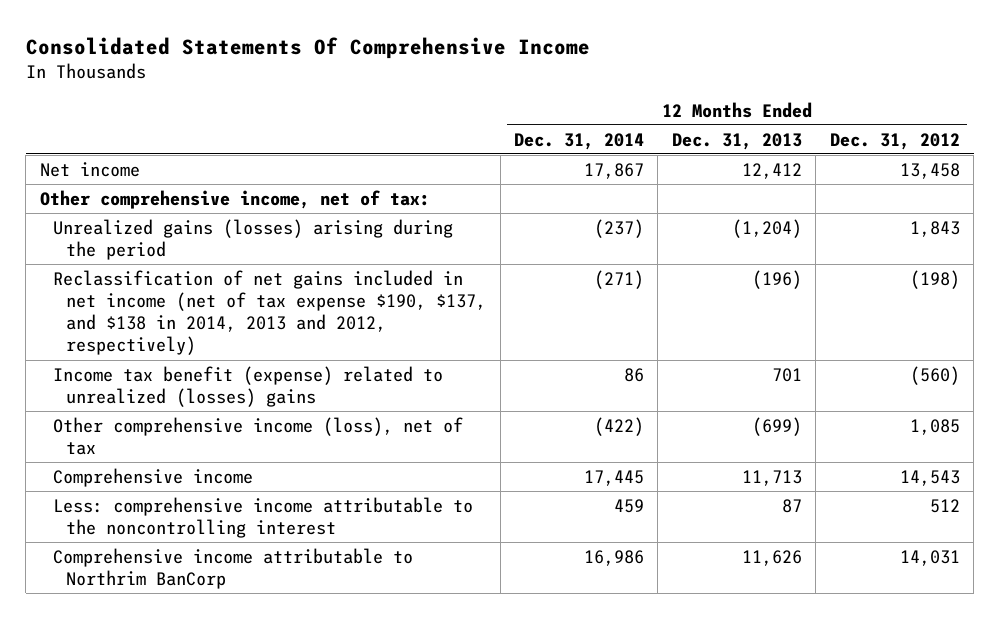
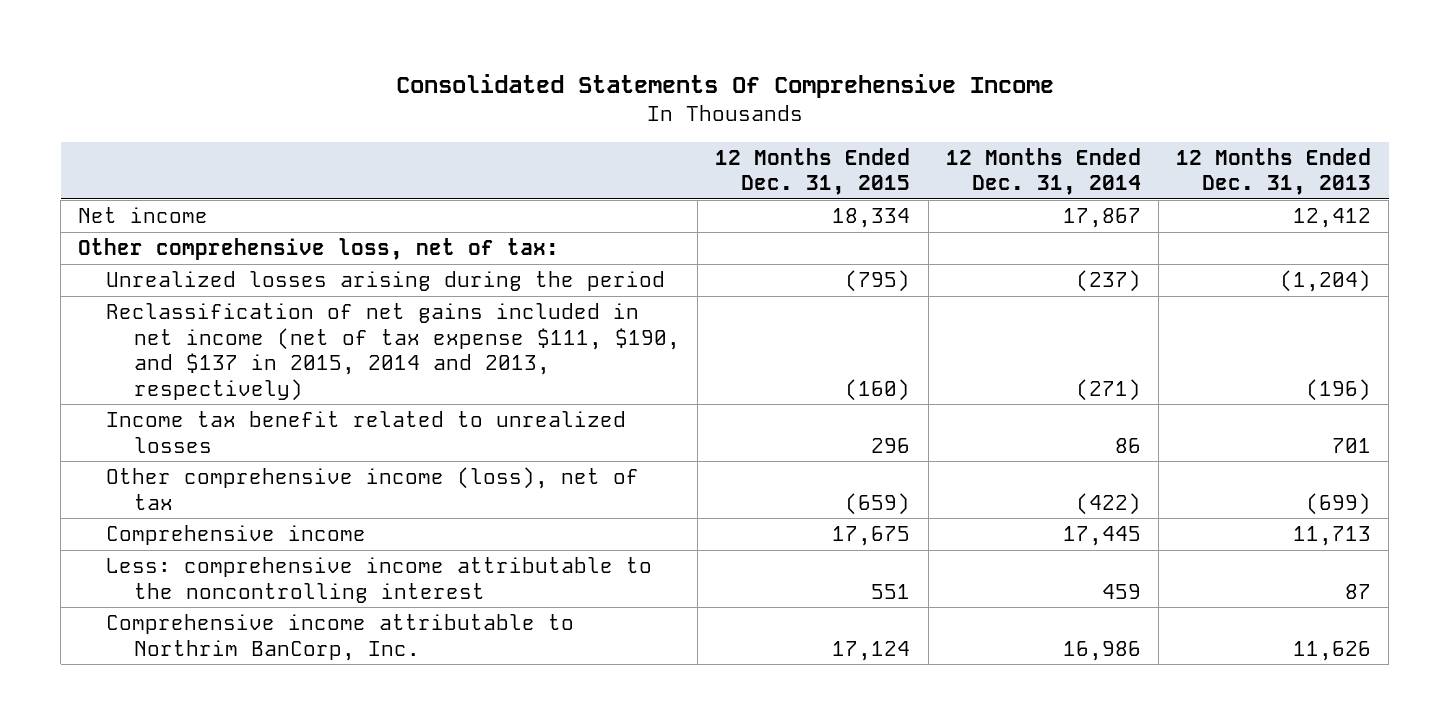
- | 12 Months Ended Dec. 31, 2014 | 12 Months Ended Dec. 31, 2013 | 12 Months Ended Dec. 31, 2012
+ | 12 Months Ended Dec. 31, 2015 | 12 Months Ended Dec. 31, 2014 | 12 Months Ended Dec. 31, 2013
- Other comprehensive income, net of tax:
- Unrealized gains (losses) arising during the period | (237) | (1,204) | 1,843
- Reclassification of net gains included in net income (net of tax expense $190, $137, and $138 in 2014, 2013 and 2012, respectively) | (271) | (196) | (198)
- Income tax benefit (expense) related to unrealized (losses) gains | 86 | 701 | (560)
+ Other comprehensive loss, net of tax:
+ Unrealized losses arising during the period | (795) | (237) | (1,204)
+ Reclassification of net gains included in net income (net of tax expense $111, $190, and $137 in 2015, 2014 and 2013, respectively) | (160) | (271) | (196)
+ Income tax benefit related to unrealized losses | 296 | 86 | 701
- Comprehensive income attributable to Northrim BanCorp | 16,986 | 11,626 | 14,031
+ Comprehensive income attributable to Northrim BanCorp, Inc. | 17,124 | 16,986 | 11,626

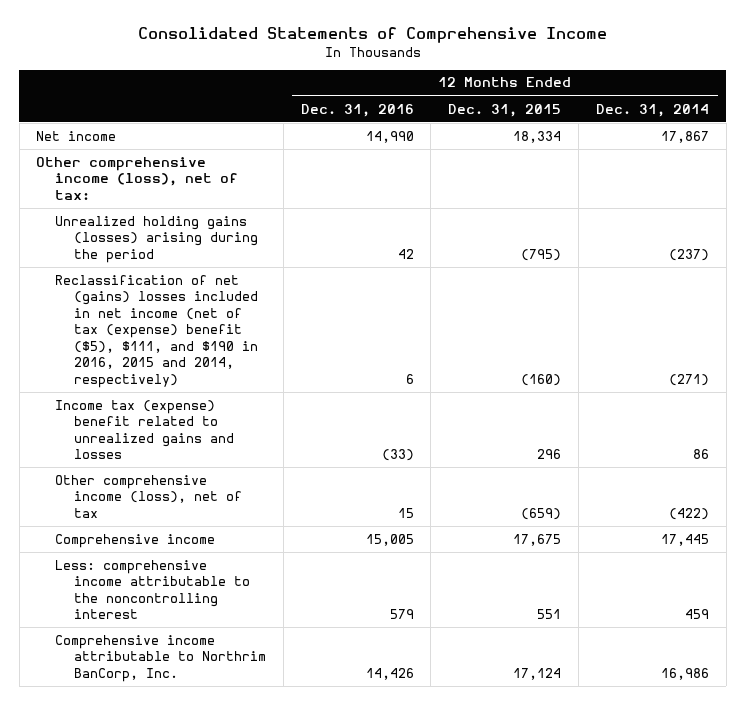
- Consolidated Statements Of Comprehensive Income
+ Consolidated Statements of Comprehensive Income
- | 12 Months Ended Dec. 31, 2015 | 12 Months Ended Dec. 31, 2014 | 12 Months Ended Dec. 31, 2013
+ | 12 Months Ended Dec. 31, 2016 | 12 Months Ended Dec. 31, 2015 | 12 Months Ended Dec. 31, 2014
- Other comprehensive loss, net of tax:
- Unrealized losses arising during the period | (795) | (237) | (1,204)
- Reclassification of net gains included in net income (net of tax expense $111, $190, and $137 in 2015, 2014 and 2013, respectively) | (160) | (271) | (196)
- Income tax benefit related to unrealized losses | 296 | 86 | 701
+ Other comprehensive income (loss), net of tax:
+ Unrealized holding gains (losses) arising during the period | 42 | (795) | (237)
+ Reclassification of net (gains) losses included in net income (net of tax (expense) benefit ($5), $111, and $190 in 2016, 2015 and 2014, respectively) | 6 | (160) | (271)
+ Income tax (expense) benefit related to unrealized gains and losses | (33) | 296 | 86

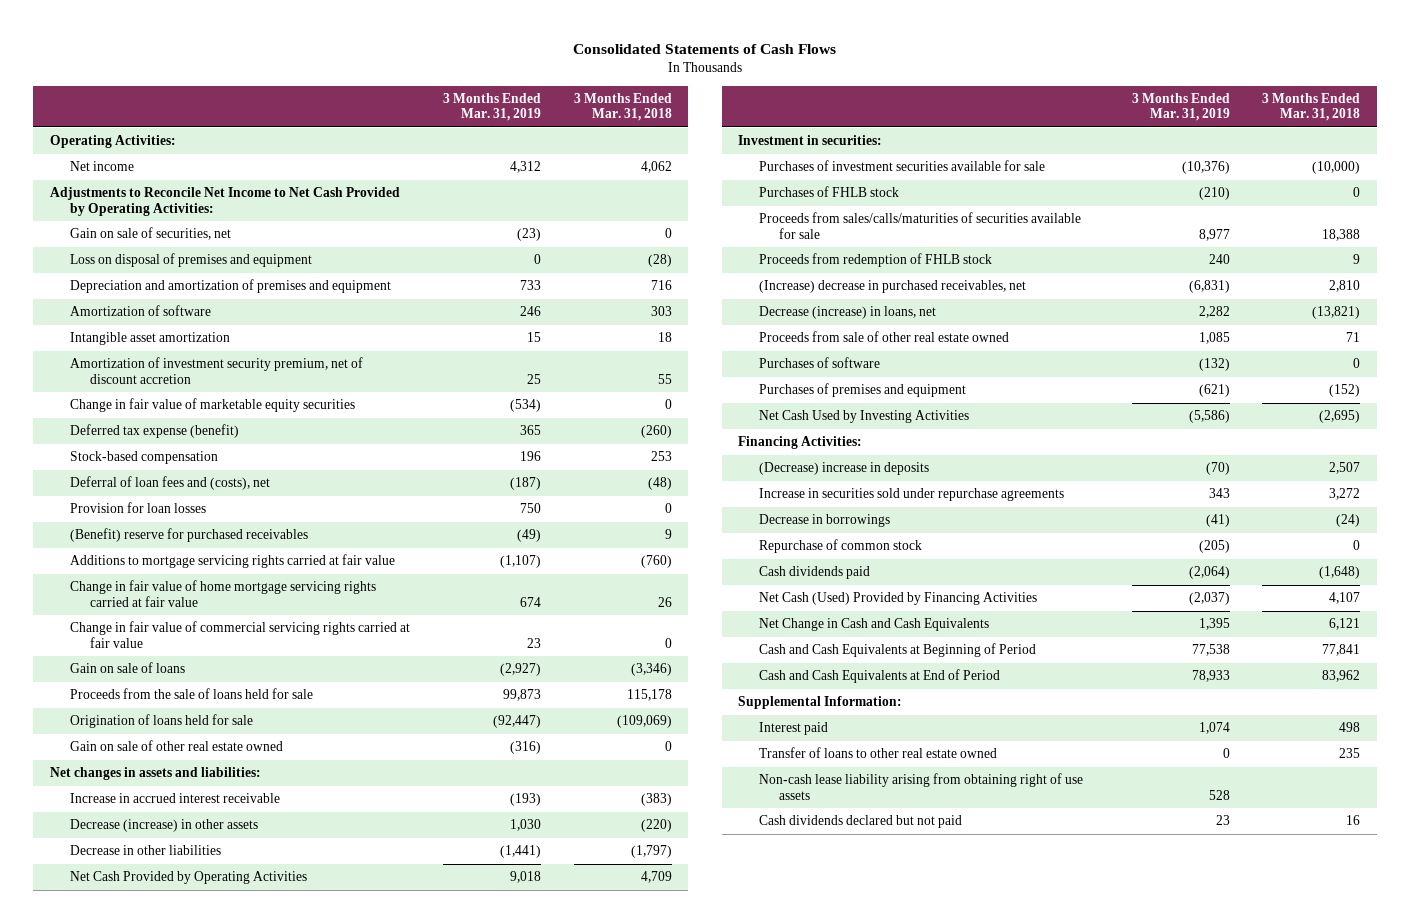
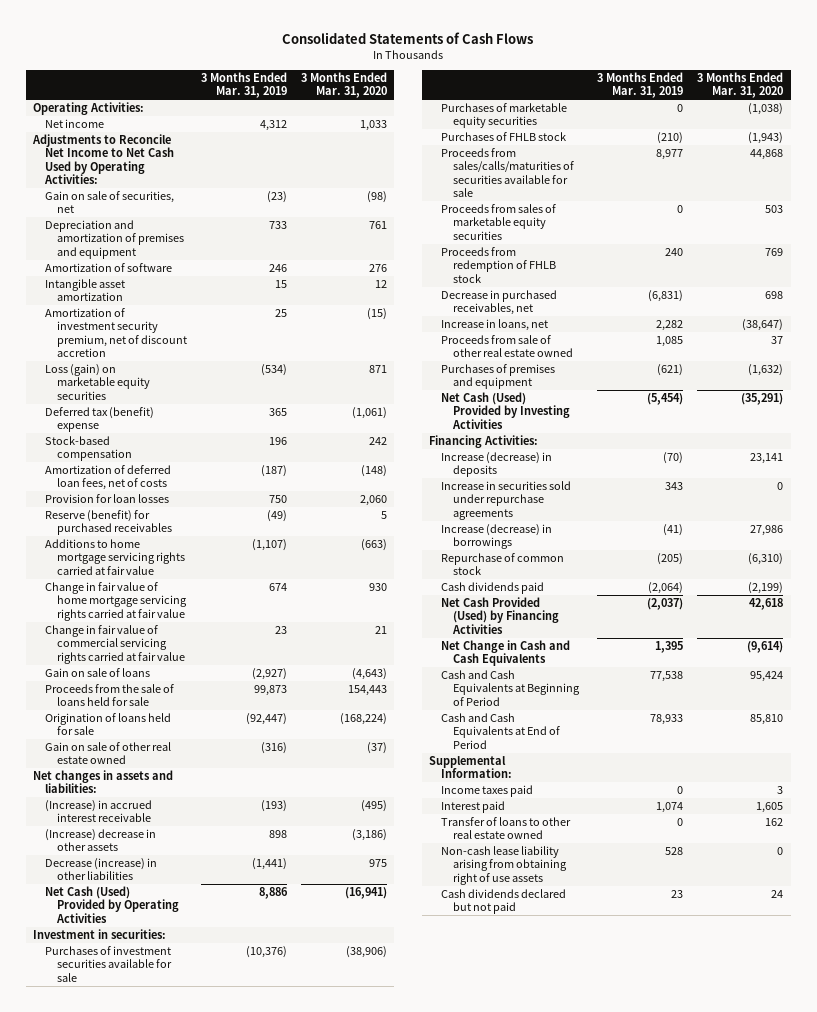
- | 3 Months Ended Mar. 31, 2019 | 3 Months Ended Mar. 31, 2018
+ | 3 Months Ended Mar. 31, 2019 | 3 Months Ended Mar. 31, 2020
- Adjustments to Reconcile Net Income to Net Cash Provided by Operating Activities:
+ Adjustments to Reconcile Net Income to Net Cash Used by Operating Activities:
- Loss on disposal of premises and equipment | 0 | (28)
- Change in fair value of marketable equity securities | (534) | 0
- Deferred tax expense (benefit) | 365 | (260)
+ Loss (gain) on marketable equity securities | (534) | 871
+ Deferred tax (benefit) expense | 365 | (1,061)
- Deferral of loan fees and (costs), net | (187) | (48)
+ Amortization of deferred loan fees, net of costs | (187) | (148)
- (Benefit) reserve for purchased receivables | (49) | 9
- Additions to mortgage servicing rights carried at fair value | (1,107) | (760)
+ Reserve (benefit) for purchased receivables | (49) | 5
+ Additions to home mortgage servicing rights carried at fair value | (1,107) | (663)
- Increase in accrued interest receivable | (193) | (383)
- Decrease (increase) in other assets | 1,030 | (220)
- Decrease in other liabilities | (1,441) | (1,797)
- Net Cash Provided by Operating Activities | 9,018 | 4,709
+ (Increase) in accrued interest receivable | (193) | (495)
+ (Increase) decrease in other assets | 898 | (3,186)
+ Decrease (increase) in other liabilities | (1,441) | 975
+ Net Cash (Used) Provided by Operating Activities | 8,886 | (16,941)
+ Purchases of marketable equity securities | 0 | (1,038)
+ Proceeds from sales of marketable equity securities | 0 | 503
- (Increase) decrease in purchased receivables, net | (6,831) | 2,810
- Decrease (increase) in loans, net | 2,282 | (13,821)
+ Decrease in purchased receivables, net | (6,831) | 698
+ Increase in loans, net | 2,282 | (38,647)
- Purchases of software | (132) | 0
- Net Cash Used by Investing Activities | (5,586) | (2,695)
+ Net Cash (Used) Provided by Investing Activities | (5,454) | (35,291)
- (Decrease) increase in deposits | (70) | 2,507
+ Increase (decrease) in deposits | (70) | 23,141
- Decrease in borrowings | (41) | (24)
+ Increase (decrease) in borrowings | (41) | 27,986
- Net Cash (Used) Provided by Financing Activities | (2,037) | 4,107
+ Net Cash Provided (Used) by Financing Activities | (2,037) | 42,618
+ Income taxes paid | 0 | 3

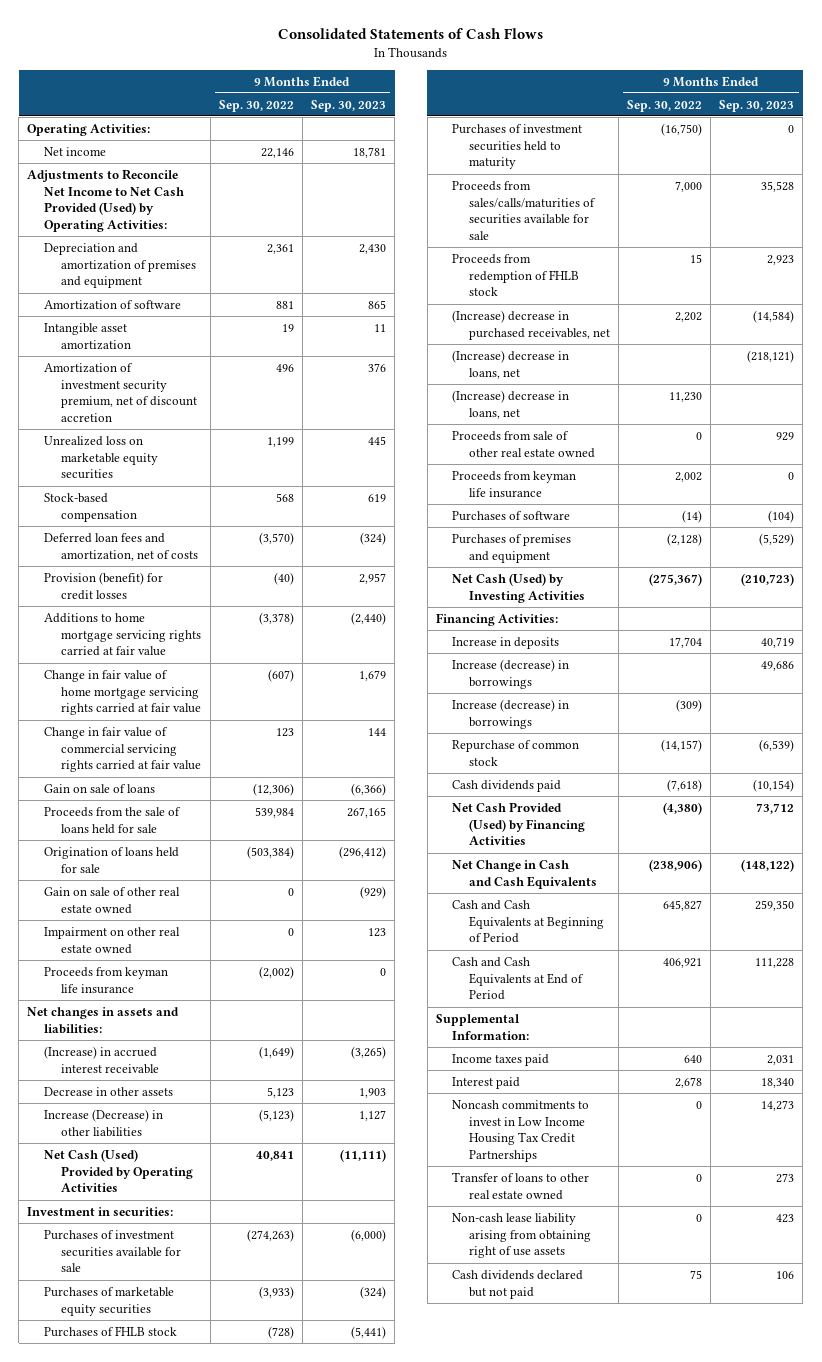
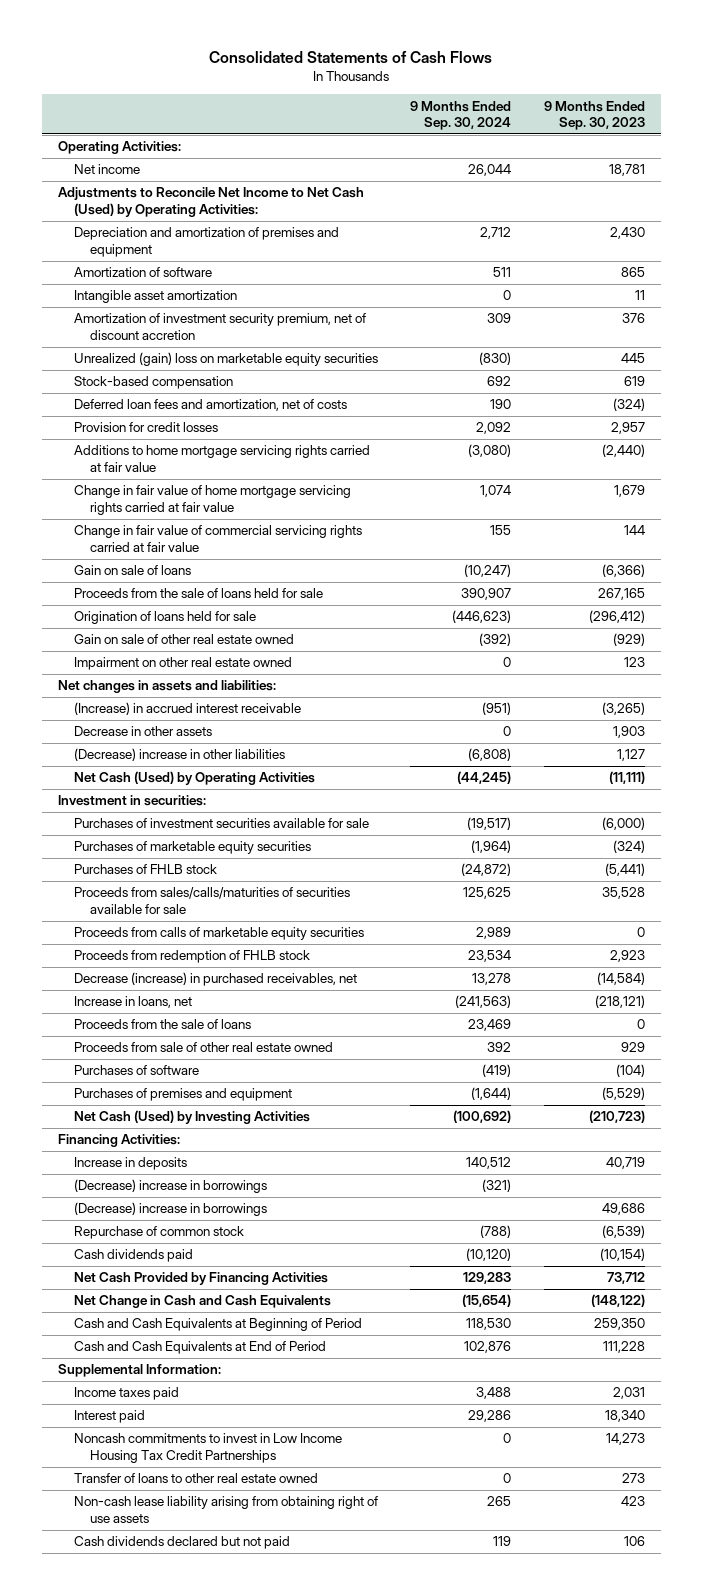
- | 9 Months Ended Sep. 30, 2022 | 9 Months Ended Sep. 30, 2023
+ | 9 Months Ended Sep. 30, 2024 | 9 Months Ended Sep. 30, 2023
- Adjustments to Reconcile Net Income to Net Cash Provided (Used) by Operating Activities:
+ Adjustments to Reconcile Net Income to Net Cash (Used) by Operating Activities:
- Unrealized loss on marketable equity securities | 1,199 | 445
+ Unrealized (gain) loss on marketable equity securities | (830) | 445
- Provision (benefit) for credit losses | (40) | 2,957
+ Provision for credit losses | 2,092 | 2,957
- Proceeds from keyman life insurance | (2,002) | 0
- Increase (Decrease) in other liabilities | (5,123) | 1,127
- Net Cash (Used) Provided by Operating Activities | 40,841 | (11,111)
+ (Decrease) increase in other liabilities | (6,808) | 1,127
+ Net Cash (Used) by Operating Activities | (44,245) | (11,111)
- Purchases of investment securities held to maturity | (16,750) | 0
+ Proceeds from calls of marketable equity securities | 2,989 | 0
- (Increase) decrease in purchased receivables, net | 2,202 | (14,584)
- (Increase) decrease in loans, net | | (218,121)
- (Increase) decrease in loans, net | 11,230 |
+ Decrease (increase) in purchased receivables, net | 13,278 | (14,584)
+ Increase in loans, net | (241,563) | (218,121)
+ Proceeds from the sale of loans | 23,469 | 0
- Proceeds from keyman life insurance | 2,002 | 0
- Increase (decrease) in borrowings | | 49,686
- Increase (decrease) in borrowings | (309) |
+ (Decrease) increase in borrowings | (321) |
+ (Decrease) increase in borrowings | | 49,686
- Net Cash Provided (Used) by Financing Activities | (4,380) | 73,712
+ Net Cash Provided by Financing Activities | 129,283 | 73,712

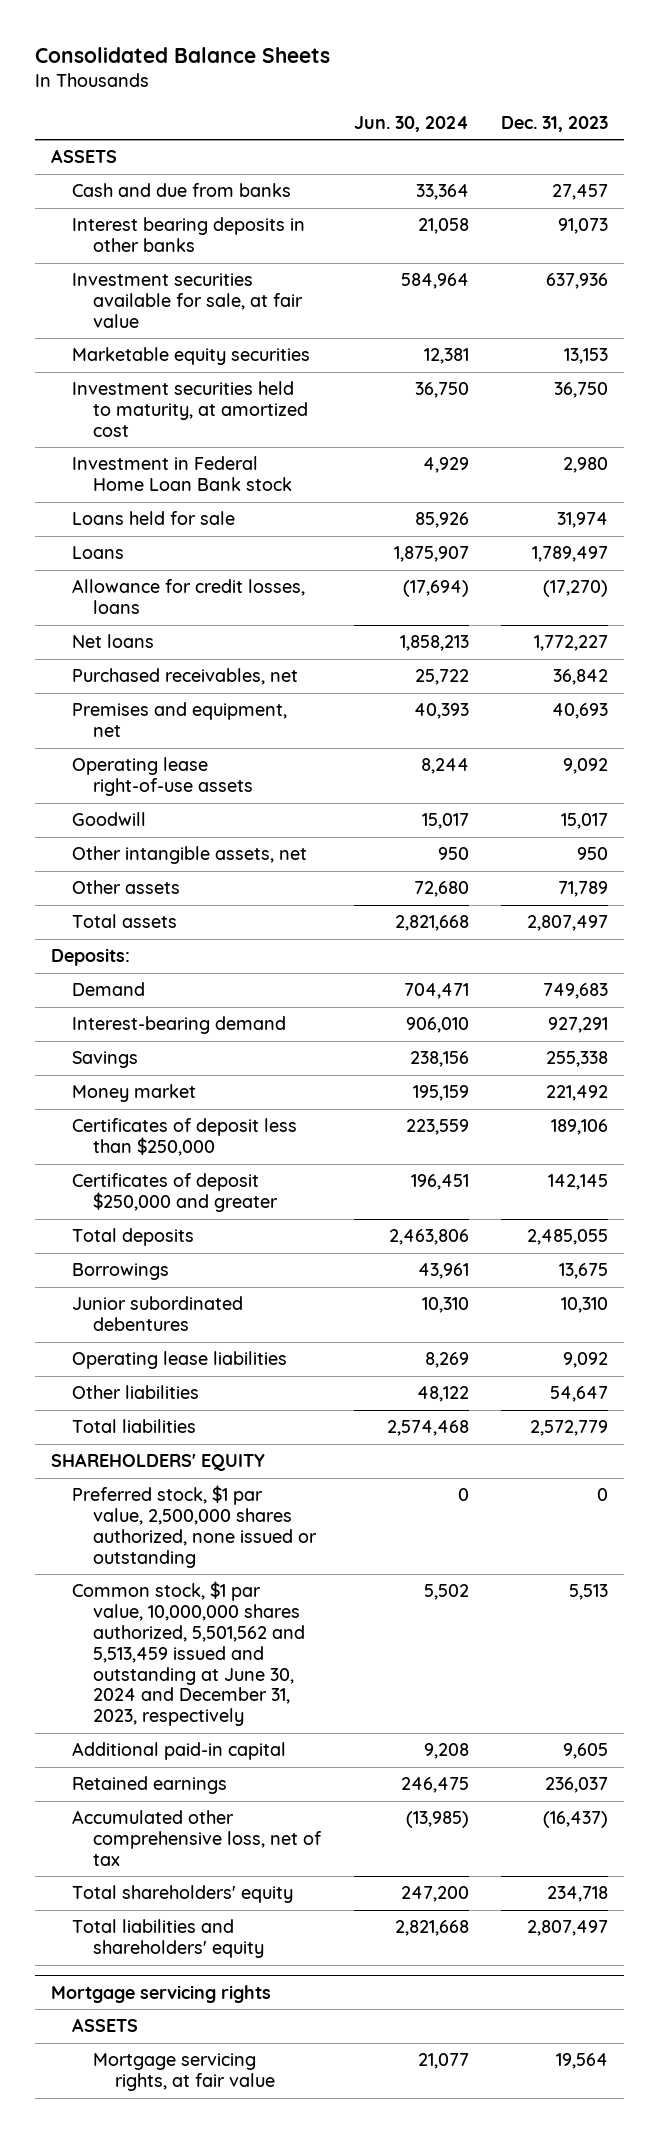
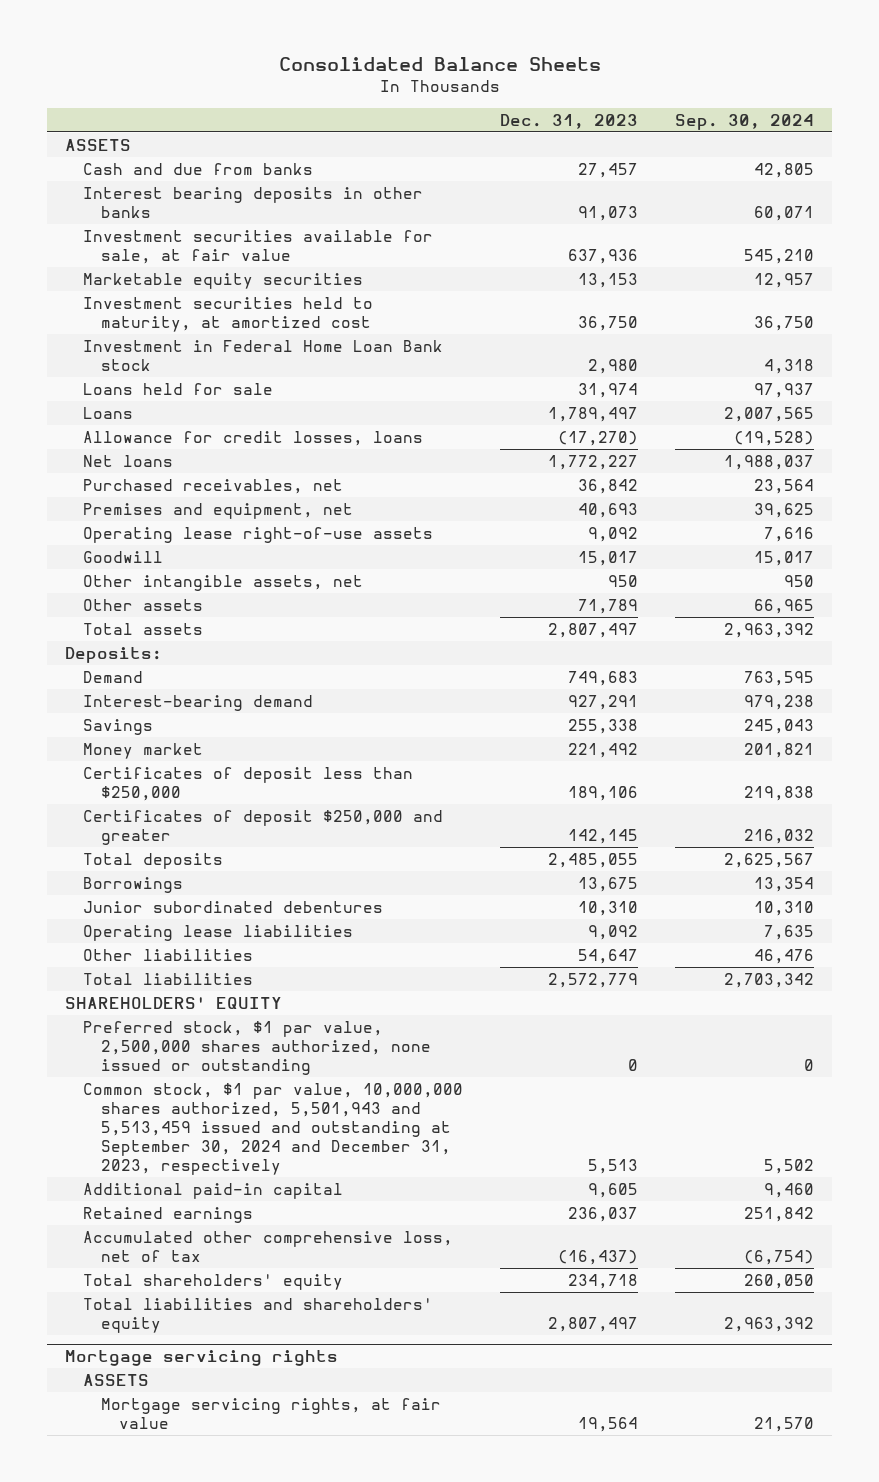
- | Jun. 30, 2024 | Dec. 31, 2023
+ | Dec. 31, 2023 | Sep. 30, 2024
- Common stock, $1 par value, 10,000,000 shares authorized, 5,501,562 and 5,513,459 issued and outstanding at June 30, 2024 and December 31, 2023, respectively | 5,502 | 5,513
+ Common stock, $1 par value, 10,000,000 shares authorized, 5,501,943 and 5,513,459 issued and outstanding at September 30, 2024 and December 31, 2023, respectively | 5,513 | 5,502

